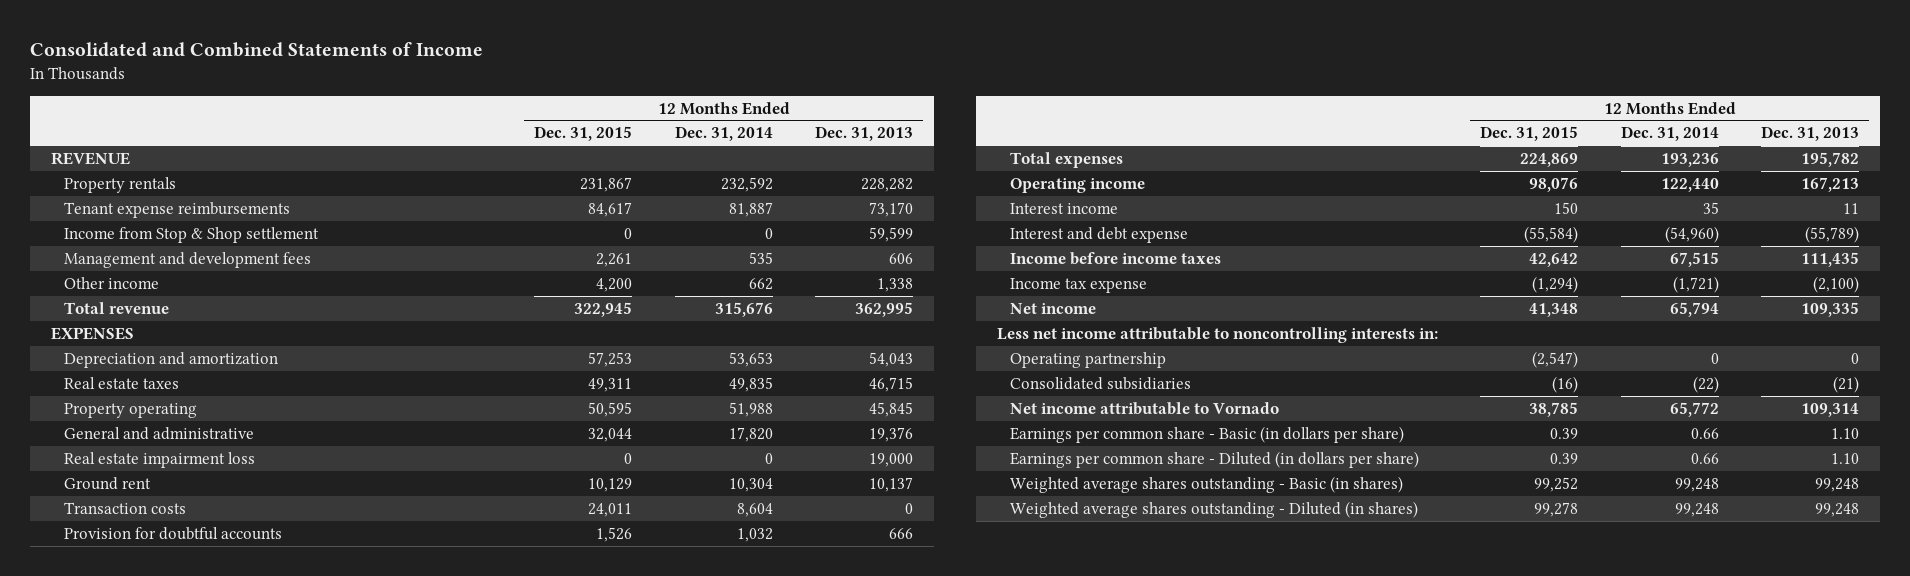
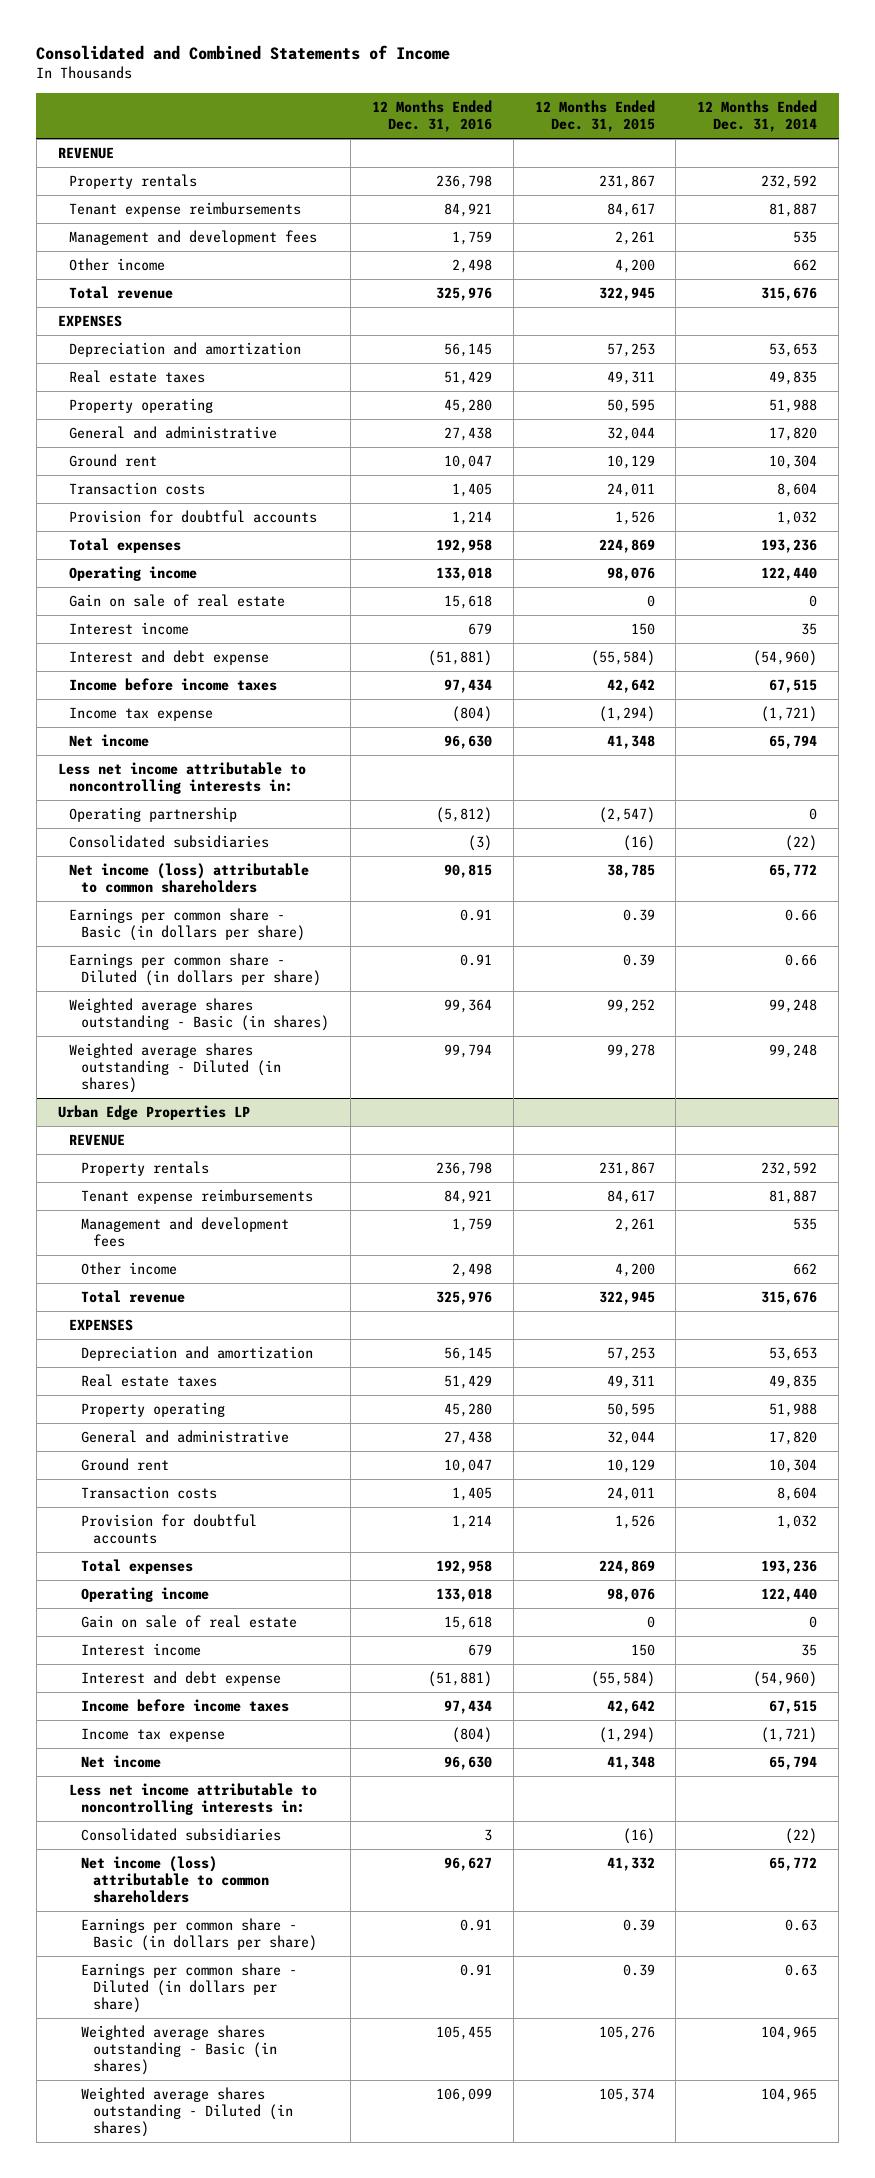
- | 12 Months Ended Dec. 31, 2015 | 12 Months Ended Dec. 31, 2014 | 12 Months Ended Dec. 31, 2013
+ | 12 Months Ended Dec. 31, 2016 | 12 Months Ended Dec. 31, 2015 | 12 Months Ended Dec. 31, 2014
- Income from Stop & Shop settlement | 0 | 0 | 59,599
- Real estate impairment loss | 0 | 0 | 19,000
+ Gain on sale of real estate | 15,618 | 0 | 0
- Net income attributable to Vornado | 38,785 | 65,772 | 109,314
+ Net income (loss) attributable to common shareholders | 90,815 | 38,785 | 65,772
+ Urban Edge Properties LP
+ REVENUE
+ Property rentals | 236,798 | 231,867 | 232,592
+ Tenant expense reimbursements | 84,921 | 84,617 | 81,887
+ Management and development fees | 1,759 | 2,261 | 535
+ Other income | 2,498 | 4,200 | 662
+ Total revenue | 325,976 | 322,945 | 315,676
+ EXPENSES
+ Depreciation and amortization | 56,145 | 57,253 | 53,653
+ Real estate taxes | 51,429 | 49,311 | 49,835
+ Property operating | 45,280 | 50,595 | 51,988
+ General and administrative | 27,438 | 32,044 | 17,820
+ Ground rent | 10,047 | 10,129 | 10,304
+ Transaction costs | 1,405 | 24,011 | 8,604
+ Provision for doubtful accounts | 1,214 | 1,526 | 1,032
+ Total expenses | 192,958 | 224,869 | 193,236
+ Operating income | 133,018 | 98,076 | 122,440
+ Gain on sale of real estate | 15,618 | 0 | 0
+ Interest income | 679 | 150 | 35
+ Interest and debt expense | (51,881) | (55,584) | (54,960)
+ Income before income taxes | 97,434 | 42,642 | 67,515
+ Income tax expense | (804) | (1,294) | (1,721)
+ Net income | 96,630 | 41,348 | 65,794
+ Less net income attributable to noncontrolling interests in:
+ Consolidated subsidiaries | 3 | (16) | (22)
+ Net income (loss) attributable to common shareholders | 96,627 | 41,332 | 65,772
+ Earnings per common share - Basic (in dollars per share) | 0.91 | 0.39 | 0.63
+ Earnings per common share - Diluted (in dollars per share) | 0.91 | 0.39 | 0.63
+ Weighted average shares outstanding - Basic (in shares) | 105,455 | 105,276 | 104,965
+ Weighted average shares outstanding - Diluted (in shares) | 106,099 | 105,374 | 104,965

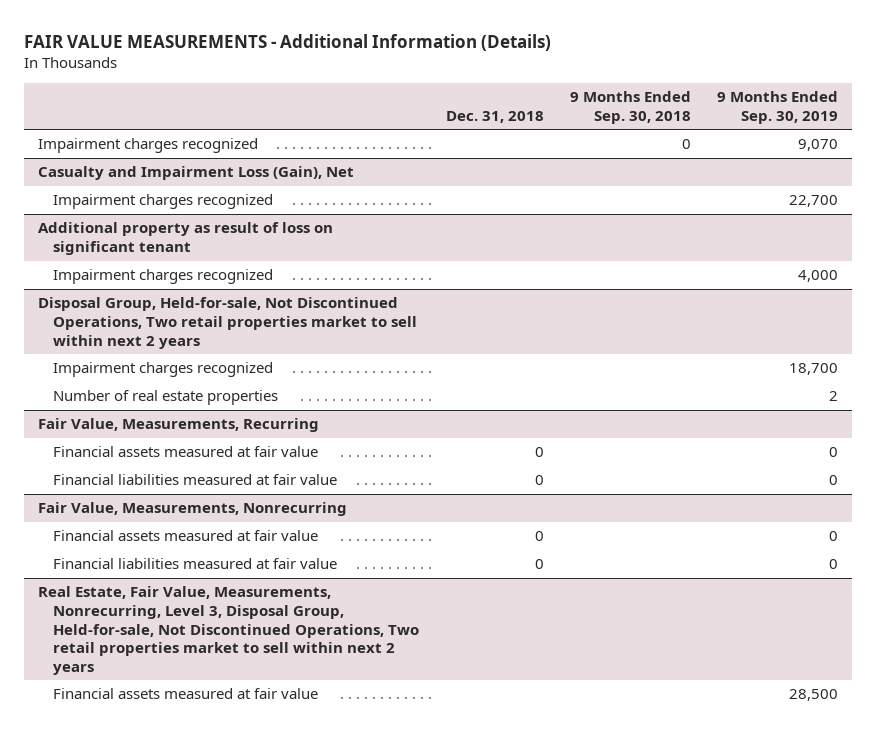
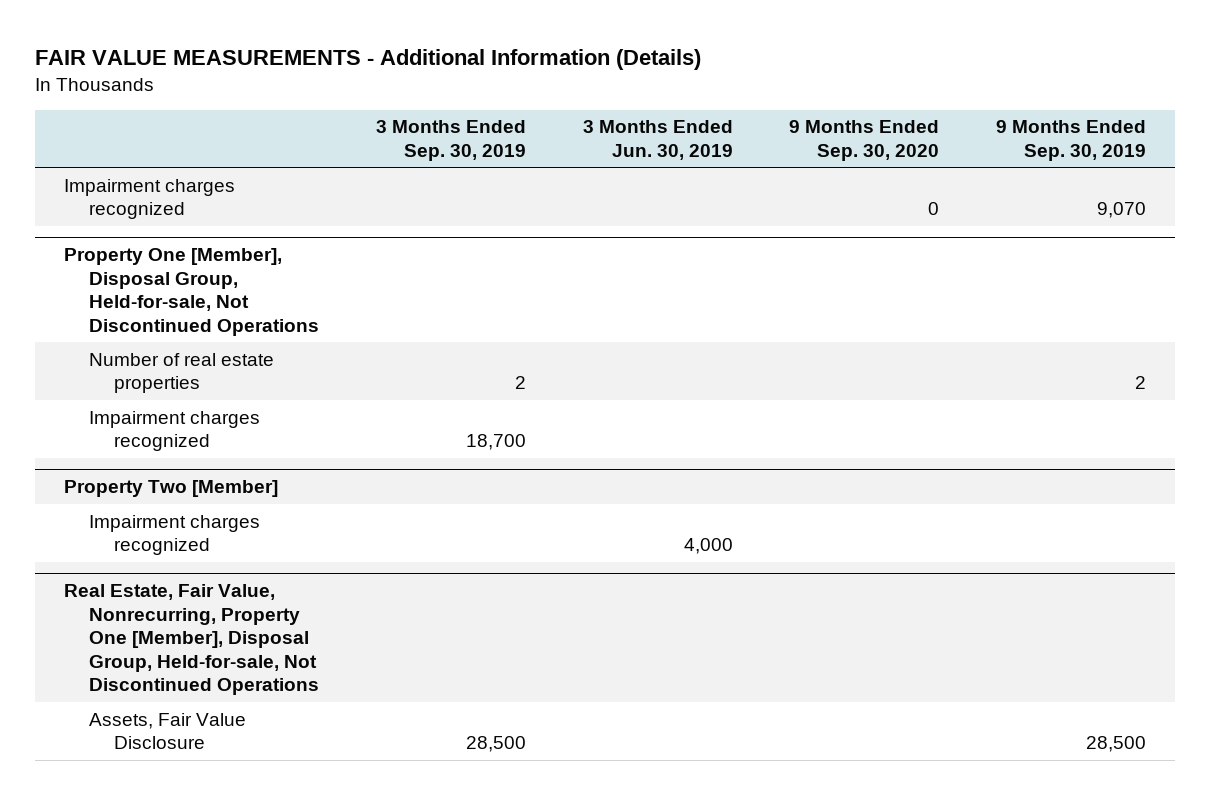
- | Dec. 31, 2018 | 9 Months Ended Sep. 30, 2018 | 9 Months Ended Sep. 30, 2019
+ | 3 Months Ended Sep. 30, 2019 | 3 Months Ended Jun. 30, 2019 | 9 Months Ended Sep. 30, 2020 | 9 Months Ended Sep. 30, 2019
- Casualty and Impairment Loss (Gain), Net
- Impairment charges recognized | | | 22,700
- Additional property as result of loss on significant tenant
- Impairment charges recognized | | | 4,000
- Disposal Group, Held-for-sale, Not Discontinued Operations, Two retail properties market to sell within next 2 years
- Impairment charges recognized | | | 18,700
+ Property One [Member], Disposal Group, Held-for-sale, Not Discontinued Operations
- Fair Value, Measurements, Recurring
- Financial assets measured at fair value | 0 | | 0
- Financial liabilities measured at fair value | 0 | | 0
- Fair Value, Measurements, Nonrecurring
- Financial assets measured at fair value | 0 | | 0
- Financial liabilities measured at fair value | 0 | | 0
- Real Estate, Fair Value, Measurements, Nonrecurring, Level 3, Disposal Group, Held-for-sale, Not Discontinued Operations, Two retail properties market to sell within next 2 years
- Financial assets measured at fair value | | | 28,500
+ Impairment charges recognized | 18,700 | | |
+ Property Two [Member]
+ Impairment charges recognized | | 4,000 | |
+ Real Estate, Fair Value, Nonrecurring, Property One [Member], Disposal Group, Held-for-sale, Not Discontinued Operations
+ Assets, Fair Value Disclosure | 28,500 | | | 28,500

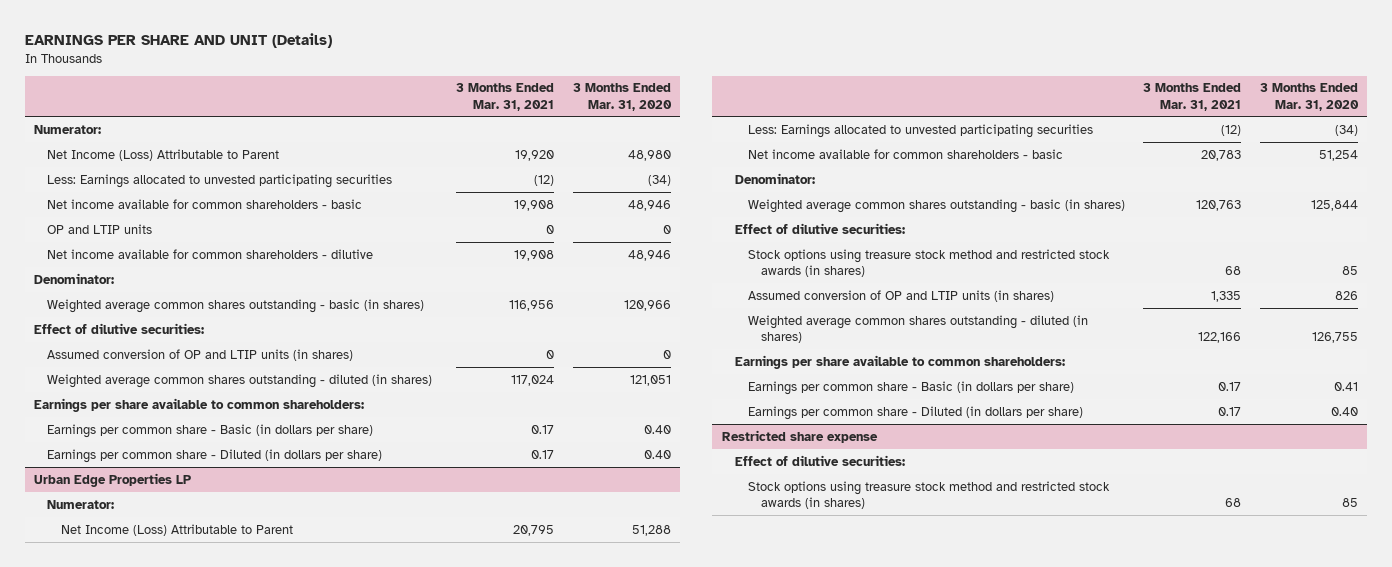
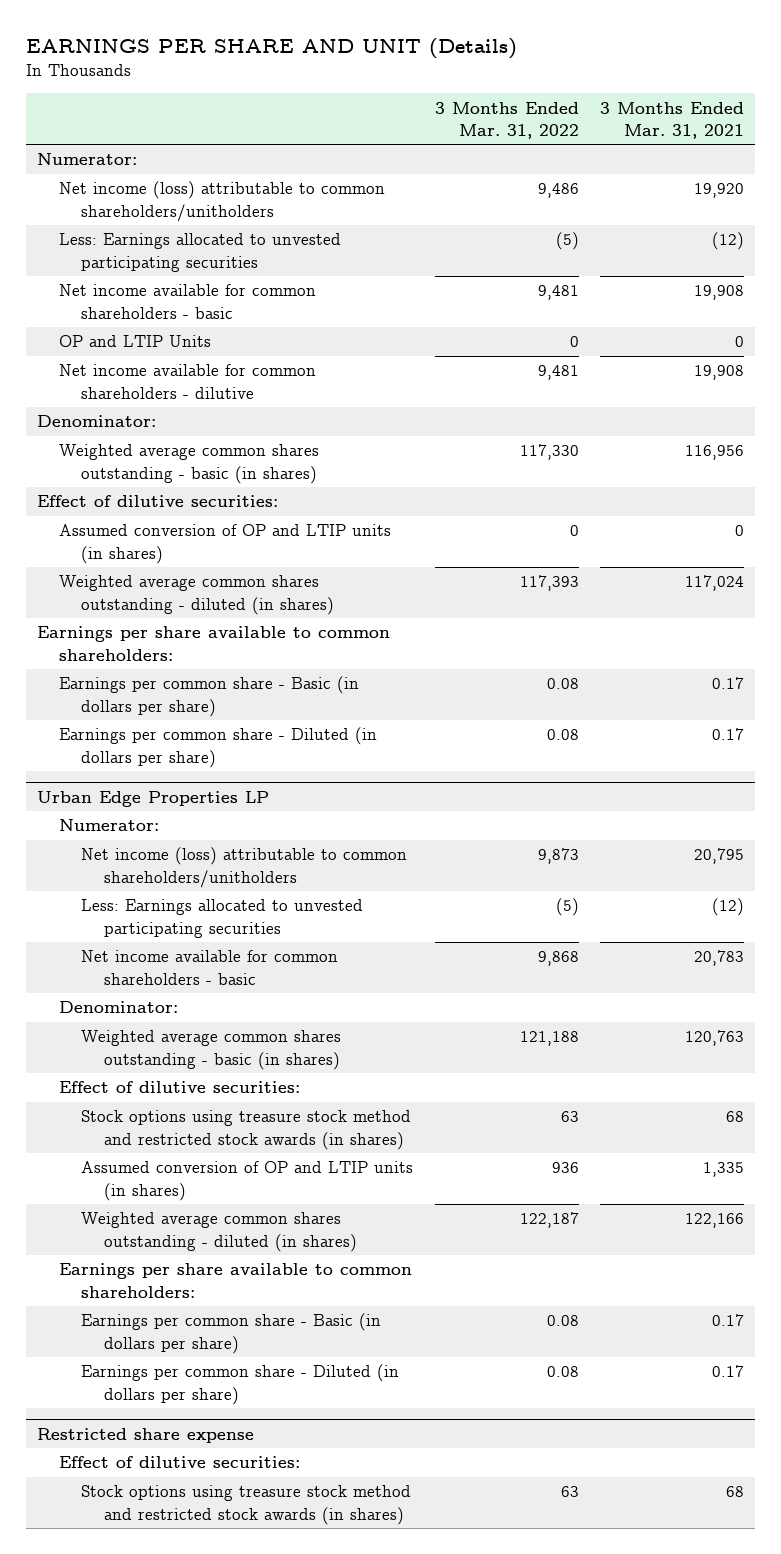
- | 3 Months Ended Mar. 31, 2021 | 3 Months Ended Mar. 31, 2020
+ | 3 Months Ended Mar. 31, 2022 | 3 Months Ended Mar. 31, 2021
- Net Income (Loss) Attributable to Parent | 19,920 | 48,980
+ Net income (loss) attributable to common shareholders/unitholders | 9,486 | 19,920
- OP and LTIP units | 0 | 0
+ OP and LTIP Units | 0 | 0
@ Urban Edge Properties LP
- Net Income (Loss) Attributable to Parent | 20,795 | 51,288
+ Net income (loss) attributable to common shareholders/unitholders | 9,873 | 20,795

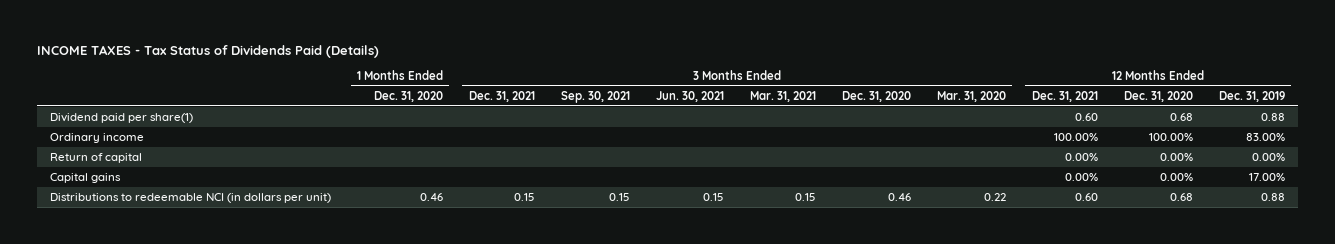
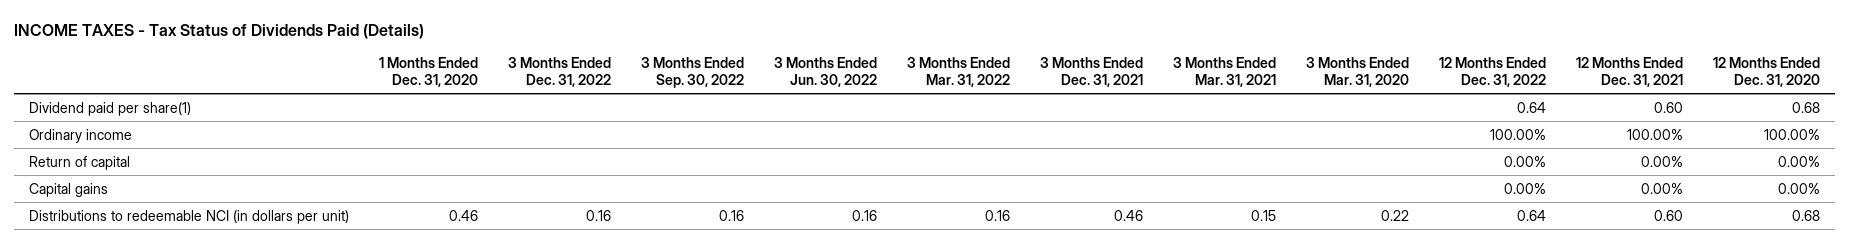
- | 1 Months Ended Dec. 31, 2020 | 3 Months Ended Dec. 31, 2021 | 3 Months Ended Sep. 30, 2021 | 3 Months Ended Jun. 30, 2021 | 3 Months Ended Mar. 31, 2021 | 3 Months Ended Dec. 31, 2020 | 3 Months Ended Mar. 31, 2020 | 12 Months Ended Dec. 31, 2021 | 12 Months Ended Dec. 31, 2020 | 12 Months Ended Dec. 31, 2019
+ | 1 Months Ended Dec. 31, 2020 | 3 Months Ended Dec. 31, 2022 | 3 Months Ended Sep. 30, 2022 | 3 Months Ended Jun. 30, 2022 | 3 Months Ended Mar. 31, 2022 | 3 Months Ended Dec. 31, 2021 | 3 Months Ended Mar. 31, 2021 | 3 Months Ended Mar. 31, 2020 | 12 Months Ended Dec. 31, 2022 | 12 Months Ended Dec. 31, 2021 | 12 Months Ended Dec. 31, 2020
- Distributions to redeemable NCI (in dollars per unit) | 0.46 | 0.15 | 0.15 | 0.15 | 0.15 | 0.46 | 0.22 | 0.60 | 0.68 | 0.88
+ Distributions to redeemable NCI (in dollars per unit) | 0.46 | 0.16 | 0.16 | 0.16 | 0.16 | 0.46 | 0.15 | 0.22 | 0.64 | 0.60 | 0.68

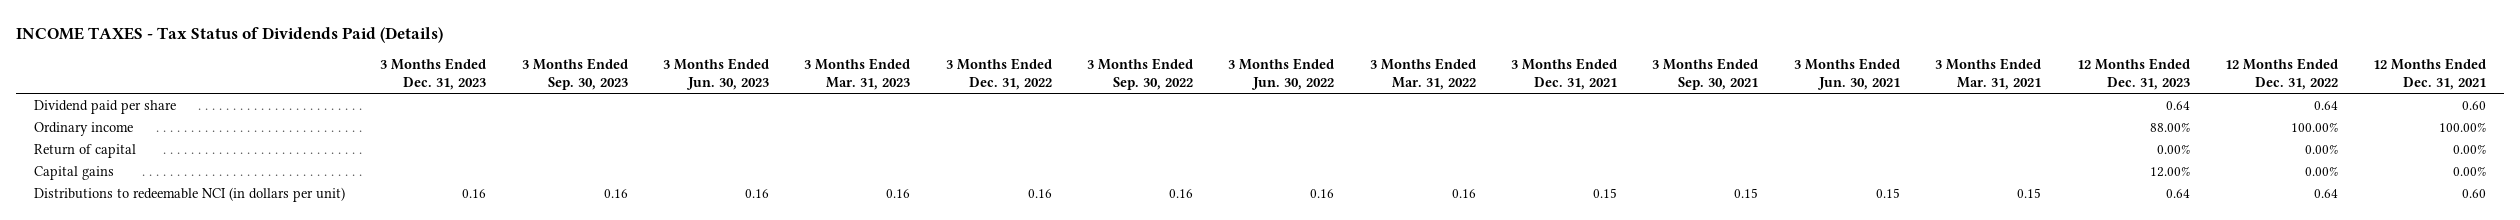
- | 1 Months Ended Dec. 31, 2020 | 3 Months Ended Dec. 31, 2022 | 3 Months Ended Sep. 30, 2022 | 3 Months Ended Jun. 30, 2022 | 3 Months Ended Mar. 31, 2022 | 3 Months Ended Dec. 31, 2021 | 3 Months Ended Mar. 31, 2021 | 3 Months Ended Mar. 31, 2020 | 12 Months Ended Dec. 31, 2022 | 12 Months Ended Dec. 31, 2021 | 12 Months Ended Dec. 31, 2020
+ | 3 Months Ended Dec. 31, 2023 | 3 Months Ended Sep. 30, 2023 | 3 Months Ended Jun. 30, 2023 | 3 Months Ended Mar. 31, 2023 | 3 Months Ended Dec. 31, 2022 | 3 Months Ended Sep. 30, 2022 | 3 Months Ended Jun. 30, 2022 | 3 Months Ended Mar. 31, 2022 | 3 Months Ended Dec. 31, 2021 | 3 Months Ended Sep. 30, 2021 | 3 Months Ended Jun. 30, 2021 | 3 Months Ended Mar. 31, 2021 | 12 Months Ended Dec. 31, 2023 | 12 Months Ended Dec. 31, 2022 | 12 Months Ended Dec. 31, 2021
- Dividend paid per share(1) | | | | | | | | | 0.64 | 0.60 | 0.68
+ Dividend paid per share | | | | | | | | | | | | | 0.64 | 0.64 | 0.60
- Distributions to redeemable NCI (in dollars per unit) | 0.46 | 0.16 | 0.16 | 0.16 | 0.16 | 0.46 | 0.15 | 0.22 | 0.64 | 0.60 | 0.68
+ Distributions to redeemable NCI (in dollars per unit) | 0.16 | 0.16 | 0.16 | 0.16 | 0.16 | 0.16 | 0.16 | 0.16 | 0.15 | 0.15 | 0.15 | 0.15 | 0.64 | 0.64 | 0.60

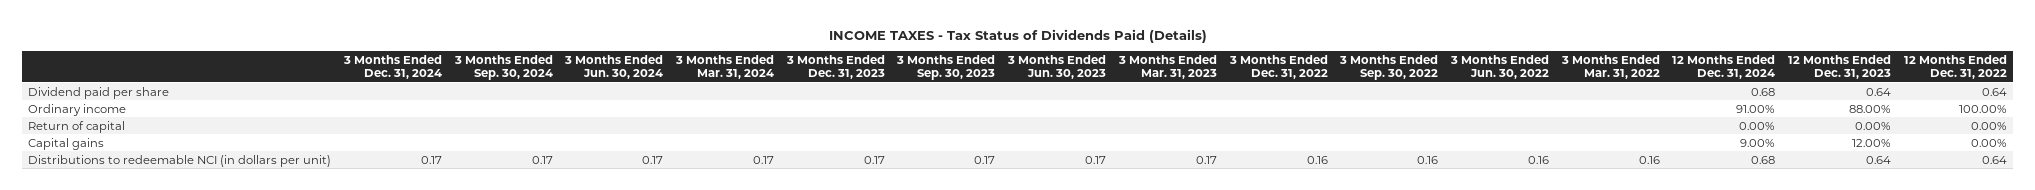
- | 3 Months Ended Dec. 31, 2023 | 3 Months Ended Sep. 30, 2023 | 3 Months Ended Jun. 30, 2023 | 3 Months Ended Mar. 31, 2023 | 3 Months Ended Dec. 31, 2022 | 3 Months Ended Sep. 30, 2022 | 3 Months Ended Jun. 30, 2022 | 3 Months Ended Mar. 31, 2022 | 3 Months Ended Dec. 31, 2021 | 3 Months Ended Sep. 30, 2021 | 3 Months Ended Jun. 30, 2021 | 3 Months Ended Mar. 31, 2021 | 12 Months Ended Dec. 31, 2023 | 12 Months Ended Dec. 31, 2022 | 12 Months Ended Dec. 31, 2021
+ | 3 Months Ended Dec. 31, 2024 | 3 Months Ended Sep. 30, 2024 | 3 Months Ended Jun. 30, 2024 | 3 Months Ended Mar. 31, 2024 | 3 Months Ended Dec. 31, 2023 | 3 Months Ended Sep. 30, 2023 | 3 Months Ended Jun. 30, 2023 | 3 Months Ended Mar. 31, 2023 | 3 Months Ended Dec. 31, 2022 | 3 Months Ended Sep. 30, 2022 | 3 Months Ended Jun. 30, 2022 | 3 Months Ended Mar. 31, 2022 | 12 Months Ended Dec. 31, 2024 | 12 Months Ended Dec. 31, 2023 | 12 Months Ended Dec. 31, 2022
- Distributions to redeemable NCI (in dollars per unit) | 0.16 | 0.16 | 0.16 | 0.16 | 0.16 | 0.16 | 0.16 | 0.16 | 0.15 | 0.15 | 0.15 | 0.15 | 0.64 | 0.64 | 0.60
+ Distributions to redeemable NCI (in dollars per unit) | 0.17 | 0.17 | 0.17 | 0.17 | 0.17 | 0.17 | 0.17 | 0.17 | 0.16 | 0.16 | 0.16 | 0.16 | 0.68 | 0.64 | 0.64

